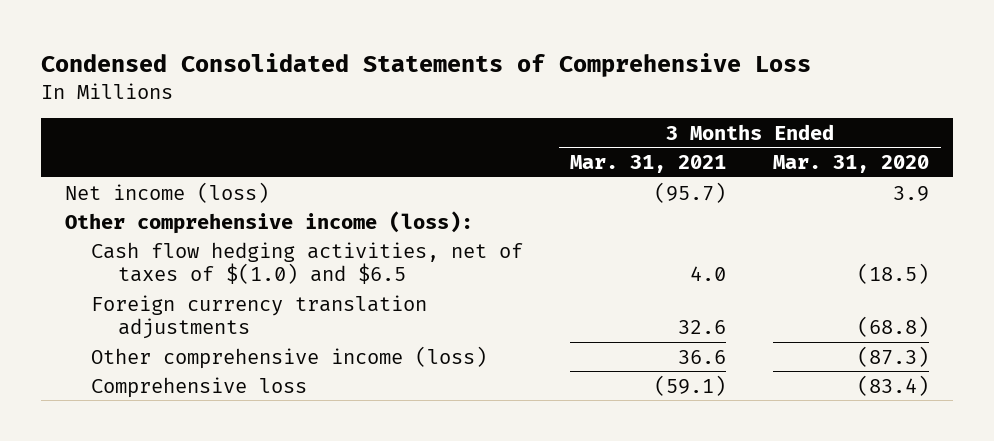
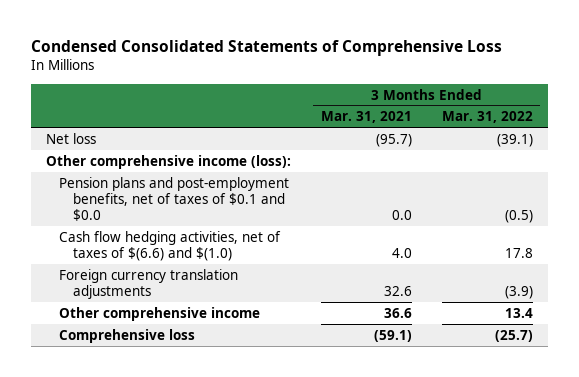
- | 3 Months Ended Mar. 31, 2021 | 3 Months Ended Mar. 31, 2020
+ | 3 Months Ended Mar. 31, 2021 | 3 Months Ended Mar. 31, 2022
- Net income (loss) | (95.7) | 3.9
+ Net loss | (95.7) | (39.1)
- Cash flow hedging activities, net of taxes of $(1.0) and $6.5 | 4.0 | (18.5)
+ Pension plans and post-employment benefits, net of taxes of $0.1 and $0.0 | 0.0 | (0.5)
+ Cash flow hedging activities, net of taxes of $(6.6) and $(1.0) | 4.0 | 17.8
- Other comprehensive income (loss) | 36.6 | (87.3)
+ Other comprehensive income | 36.6 | 13.4

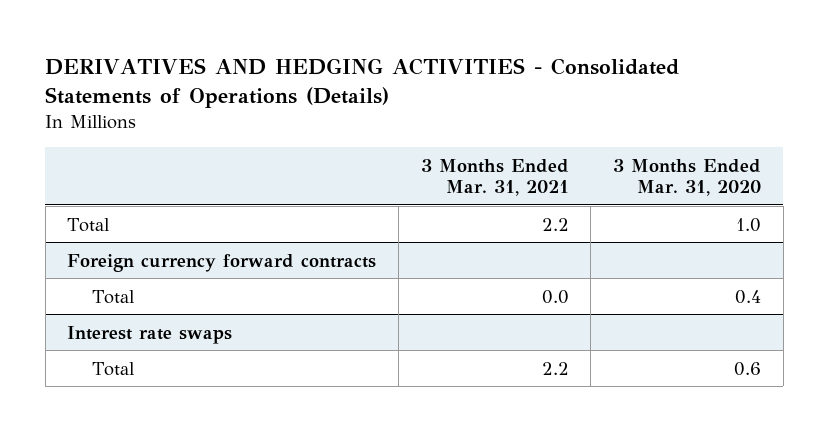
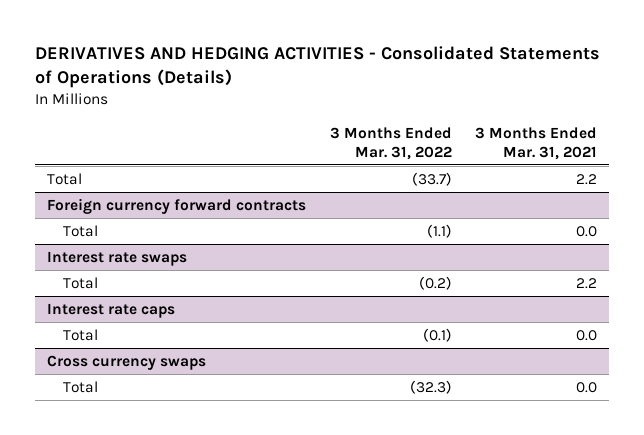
- | 3 Months Ended Mar. 31, 2021 | 3 Months Ended Mar. 31, 2020
+ | 3 Months Ended Mar. 31, 2022 | 3 Months Ended Mar. 31, 2021
+ Interest rate caps
+ Total | (0.1) | 0.0
+ Cross currency swaps
+ Total | (32.3) | 0.0

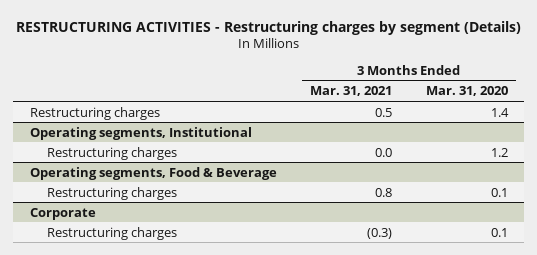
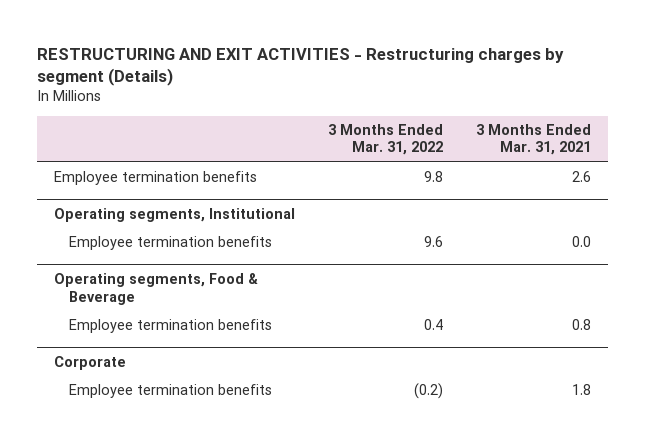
- RESTRUCTURING ACTIVITIES - Restructuring charges by segment (Details)
+ RESTRUCTURING AND EXIT ACTIVITIES - Restructuring charges by segment (Details)
- | 3 Months Ended Mar. 31, 2021 | 3 Months Ended Mar. 31, 2020
+ | 3 Months Ended Mar. 31, 2022 | 3 Months Ended Mar. 31, 2021
- Restructuring charges | 0.5 | 1.4
+ Employee termination benefits | 9.8 | 2.6
@ Operating segments, Institutional
- Restructuring charges | 0.0 | 1.2
+ Employee termination benefits | 9.6 | 0.0
@ Operating segments, Food & Beverage
- Restructuring charges | 0.8 | 0.1
+ Employee termination benefits | 0.4 | 0.8
@ Corporate
- Restructuring charges | (0.3) | 0.1
+ Employee termination benefits | (0.2) | 1.8

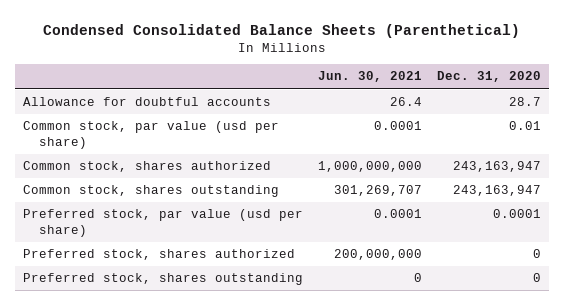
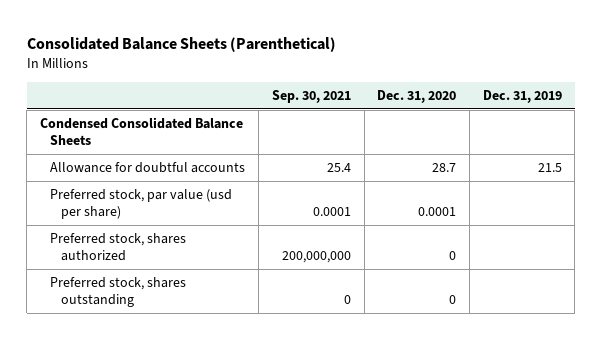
- Condensed Consolidated Balance Sheets (Parenthetical)
+ Consolidated Balance Sheets (Parenthetical)
- | Jun. 30, 2021 | Dec. 31, 2020
+ | Sep. 30, 2021 | Dec. 31, 2020 | Dec. 31, 2019
+ Condensed Consolidated Balance Sheets
- Common stock, par value (usd per share) | 0.0001 | 0.01
- Common stock, shares authorized | 1,000,000,000 | 243,163,947
- Common stock, shares outstanding | 301,269,707 | 243,163,947

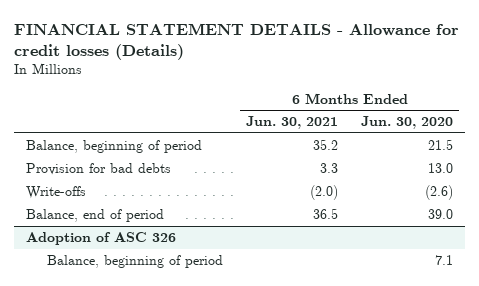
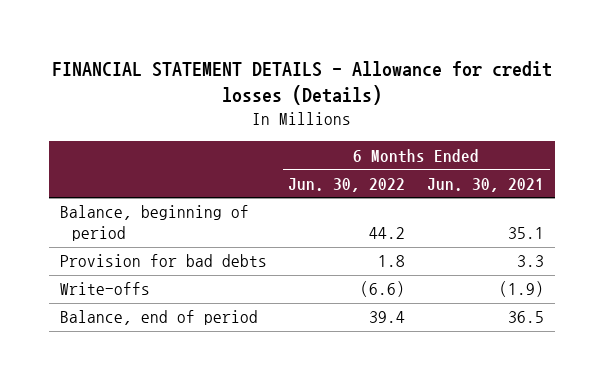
- | 6 Months Ended Jun. 30, 2021 | 6 Months Ended Jun. 30, 2020
+ | 6 Months Ended Jun. 30, 2022 | 6 Months Ended Jun. 30, 2021
- Balance, beginning of period | 35.2 | 21.5
+ Balance, beginning of period | 44.2 | 35.1
- Write-offs | (2.0) | (2.6)
+ Write-offs | (6.6) | (1.9)
- Adoption of ASC 326
- Balance, beginning of period | | 7.1

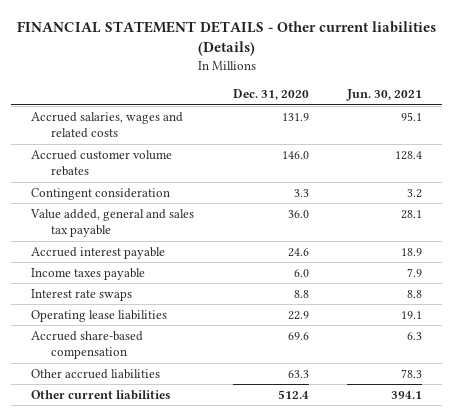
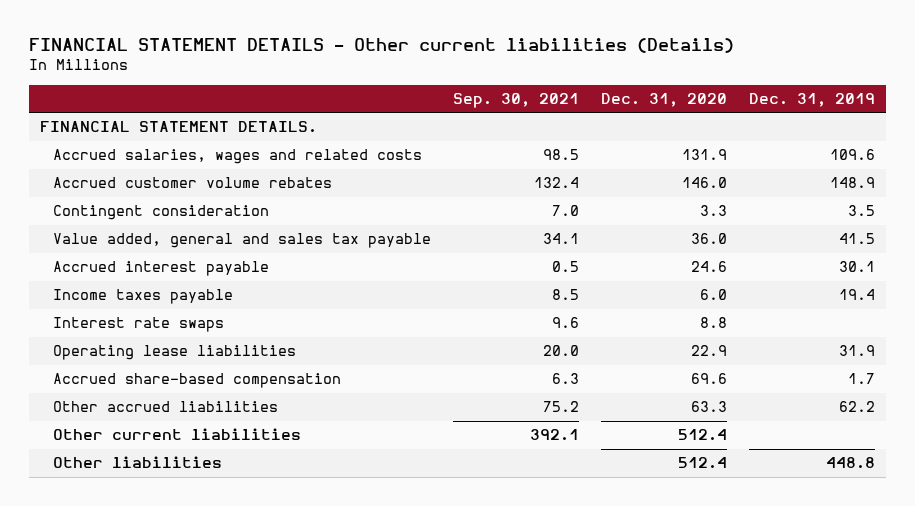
- | Dec. 31, 2020 | Jun. 30, 2021
+ | Sep. 30, 2021 | Dec. 31, 2020 | Dec. 31, 2019
+ FINANCIAL STATEMENT DETAILS.
+ Other liabilities | | 512.4 | 448.8

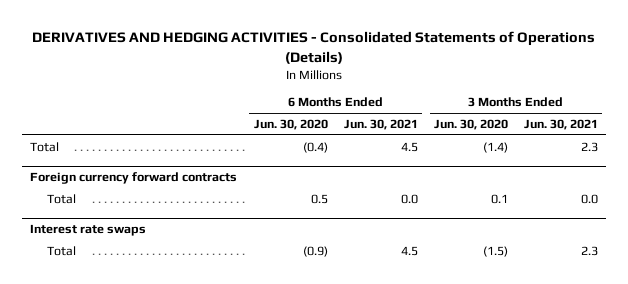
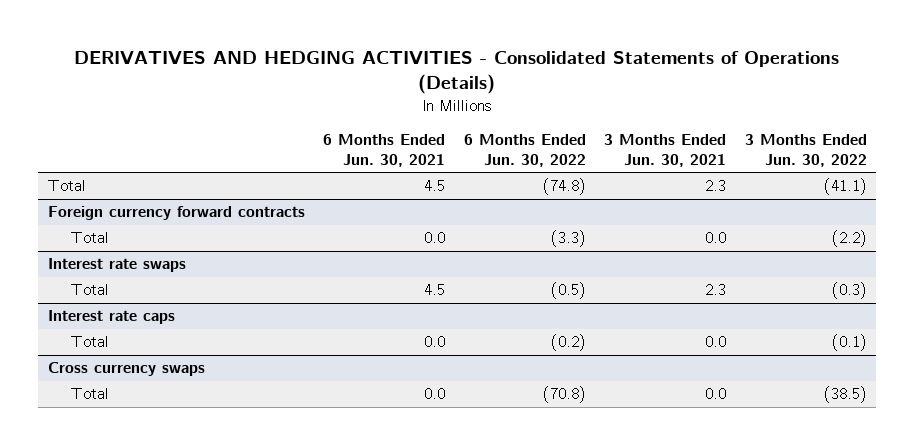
- | 6 Months Ended Jun. 30, 2020 | 6 Months Ended Jun. 30, 2021 | 3 Months Ended Jun. 30, 2020 | 3 Months Ended Jun. 30, 2021
+ | 6 Months Ended Jun. 30, 2021 | 6 Months Ended Jun. 30, 2022 | 3 Months Ended Jun. 30, 2021 | 3 Months Ended Jun. 30, 2022
+ Interest rate caps
+ Total | 0.0 | (0.2) | 0.0 | (0.1)
+ Cross currency swaps
+ Total | 0.0 | (70.8) | 0.0 | (38.5)

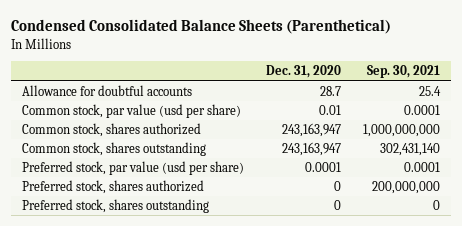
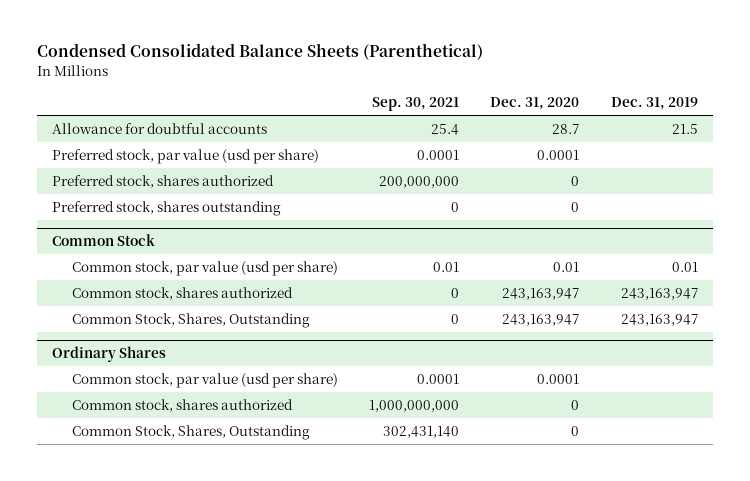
- | Dec. 31, 2020 | Sep. 30, 2021
+ | Sep. 30, 2021 | Dec. 31, 2020 | Dec. 31, 2019
- Common stock, par value (usd per share) | 0.01 | 0.0001
- Common stock, shares authorized | 243,163,947 | 1,000,000,000
- Common stock, shares outstanding | 243,163,947 | 302,431,140
+ Common Stock
+ Common stock, par value (usd per share) | 0.01 | 0.01 | 0.01
+ Common stock, shares authorized | 0 | 243,163,947 | 243,163,947
+ Common Stock, Shares, Outstanding | 0 | 243,163,947 | 243,163,947
+ Ordinary Shares
+ Common stock, par value (usd per share) | 0.0001 | 0.0001 |
+ Common stock, shares authorized | 1,000,000,000 | 0 |
+ Common Stock, Shares, Outstanding | 302,431,140 | 0 |

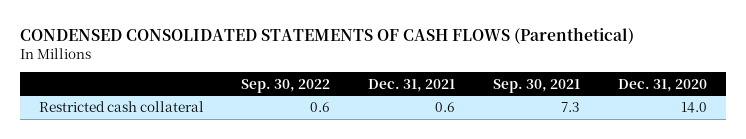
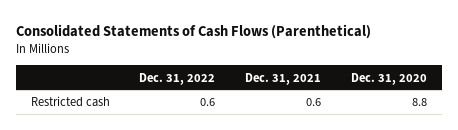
- CONDENSED CONSOLIDATED STATEMENTS OF CASH FLOWS (Parenthetical)
+ Consolidated Statements of Cash Flows (Parenthetical)
- | Sep. 30, 2022 | Dec. 31, 2021 | Sep. 30, 2021 | Dec. 31, 2020
+ | Dec. 31, 2022 | Dec. 31, 2021 | Dec. 31, 2020
- Restricted cash collateral | 0.6 | 0.6 | 7.3 | 14.0
+ Restricted cash | 0.6 | 0.6 | 8.8

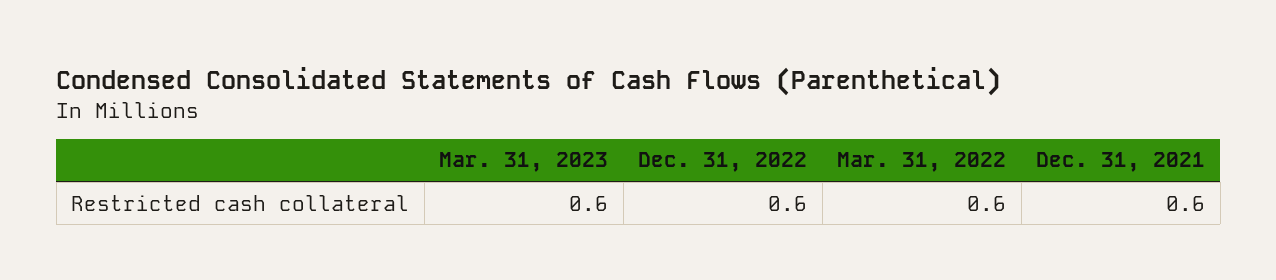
- Consolidated Statements of Cash Flows (Parenthetical)
+ Condensed Consolidated Statements of Cash Flows (Parenthetical)
- | Dec. 31, 2022 | Dec. 31, 2021 | Dec. 31, 2020
+ | Mar. 31, 2023 | Dec. 31, 2022 | Mar. 31, 2022 | Dec. 31, 2021
- Restricted cash | 0.6 | 0.6 | 8.8
+ Restricted cash collateral | 0.6 | 0.6 | 0.6 | 0.6

